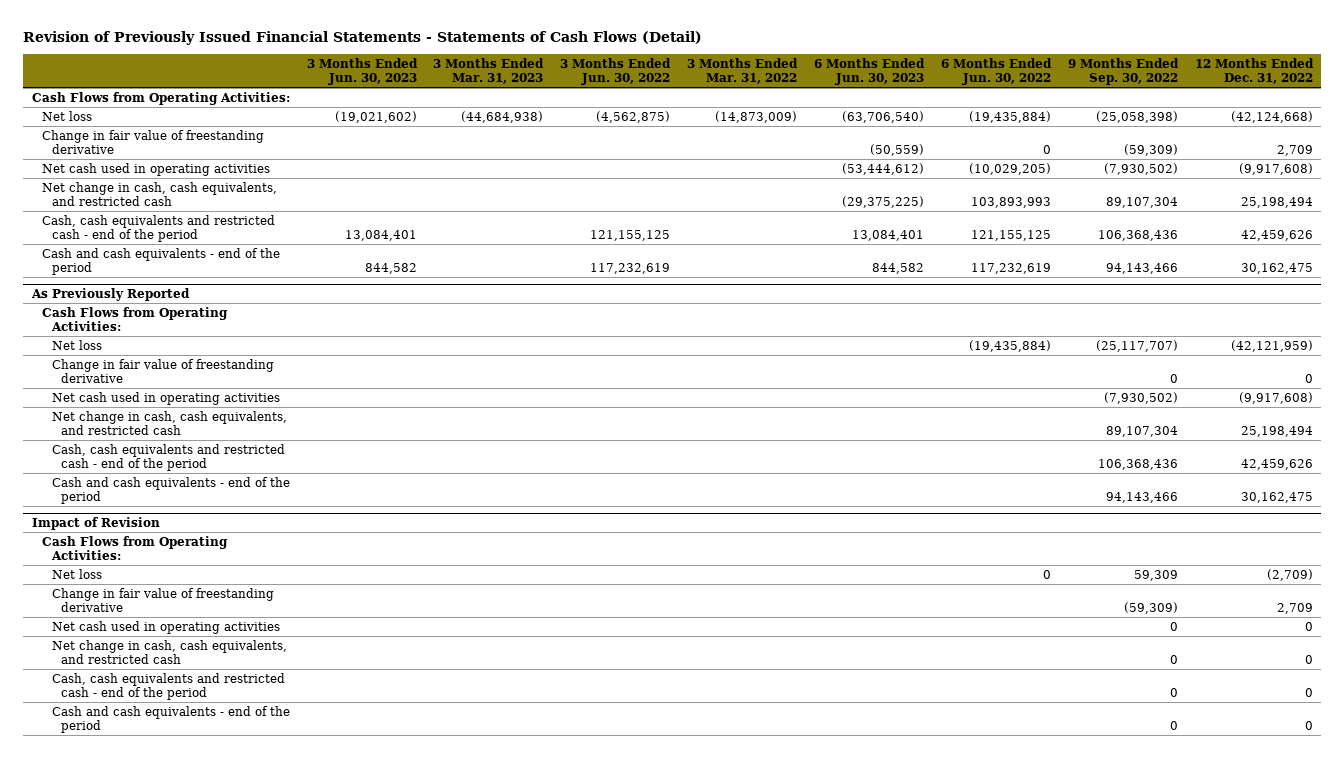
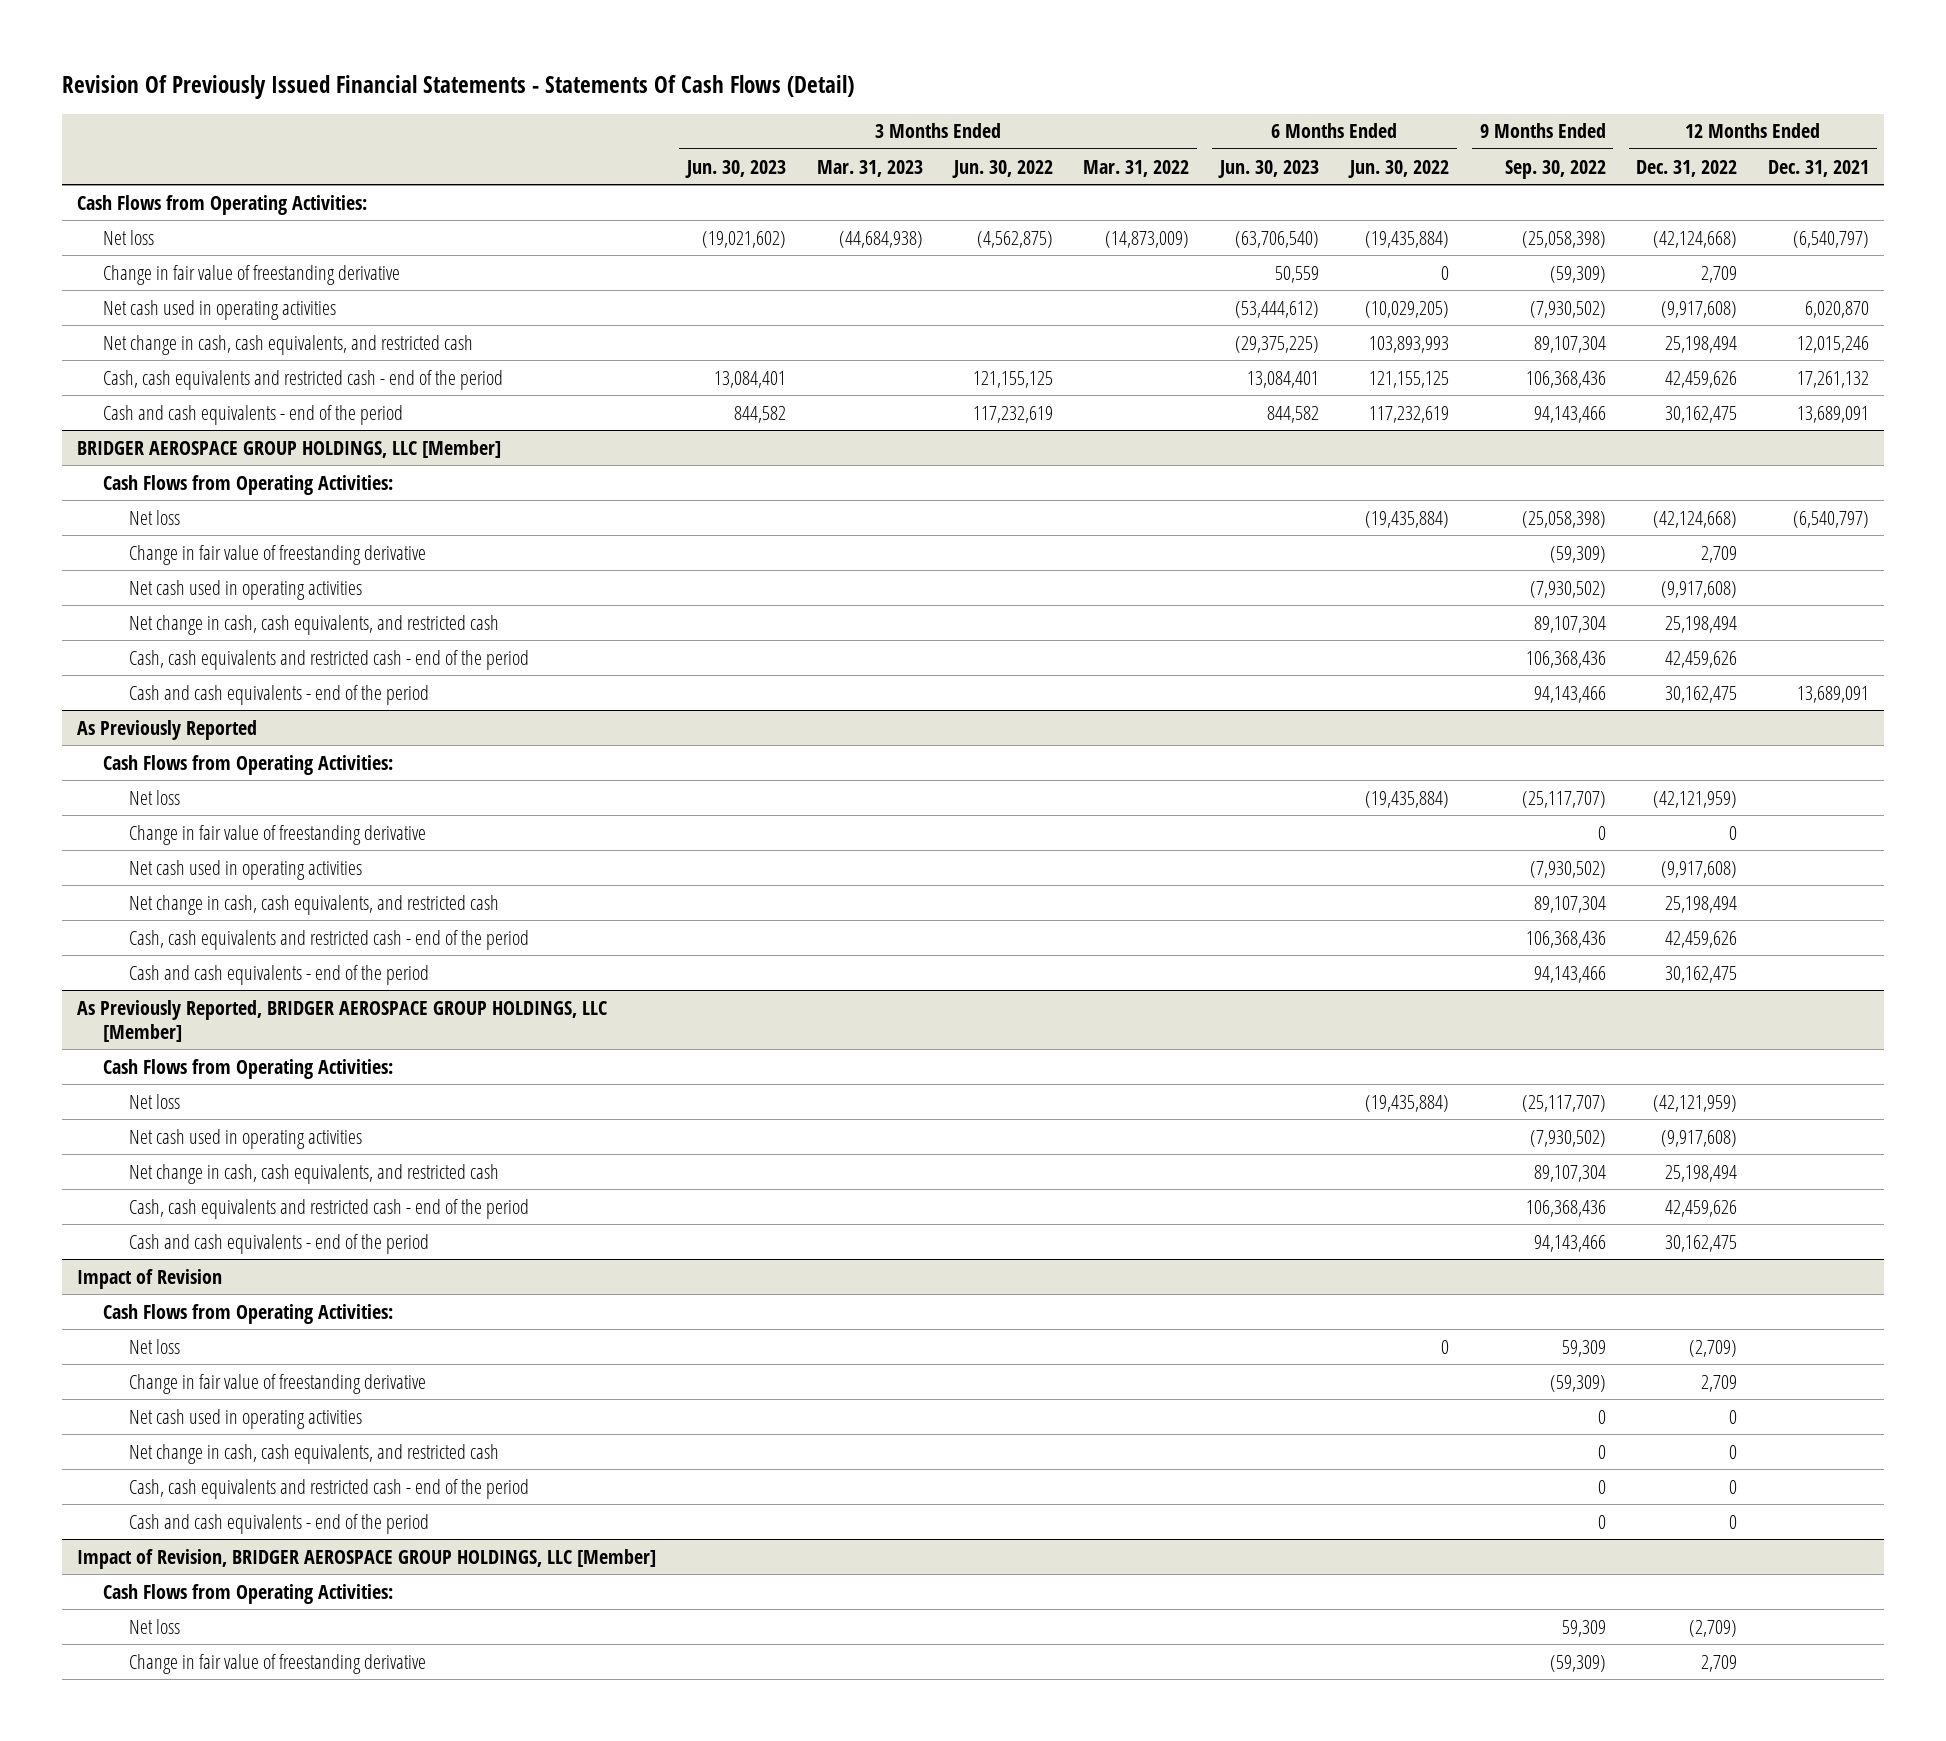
- Revision of Previously Issued Financial Statements - Statements of Cash Flows (Detail)
+ Revision Of Previously Issued Financial Statements - Statements Of Cash Flows (Detail)
- | 3 Months Ended Jun. 30, 2023 | 3 Months Ended Mar. 31, 2023 | 3 Months Ended Jun. 30, 2022 | 3 Months Ended Mar. 31, 2022 | 6 Months Ended Jun. 30, 2023 | 6 Months Ended Jun. 30, 2022 | 9 Months Ended Sep. 30, 2022 | 12 Months Ended Dec. 31, 2022
+ | 3 Months Ended Jun. 30, 2023 | 3 Months Ended Mar. 31, 2023 | 3 Months Ended Jun. 30, 2022 | 3 Months Ended Mar. 31, 2022 | 6 Months Ended Jun. 30, 2023 | 6 Months Ended Jun. 30, 2022 | 9 Months Ended Sep. 30, 2022 | 12 Months Ended Dec. 31, 2022 | 12 Months Ended Dec. 31, 2021
- Change in fair value of freestanding derivative | | | | | (50,559) | 0 | (59,309) | 2,709
+ Change in fair value of freestanding derivative | | | | | 50,559 | 0 | (59,309) | 2,709 |
+ BRIDGER AEROSPACE GROUP HOLDINGS, LLC [Member]
+ Cash Flows from Operating Activities:
+ Net loss | | | | | | (19,435,884) | (25,058,398) | (42,124,668) | (6,540,797)
+ Change in fair value of freestanding derivative | | | | | | | (59,309) | 2,709 |
+ Net cash used in operating activities | | | | | | | (7,930,502) | (9,917,608) |
+ Net change in cash, cash equivalents, and restricted cash | | | | | | | 89,107,304 | 25,198,494 |
+ Cash, cash equivalents and restricted cash - end of the period | | | | | | | 106,368,436 | 42,459,626 |
+ Cash and cash equivalents - end of the period | | | | | | | 94,143,466 | 30,162,475 | 13,689,091
+ As Previously Reported, BRIDGER AEROSPACE GROUP HOLDINGS, LLC [Member]
+ Cash Flows from Operating Activities:
+ Net loss | | | | | | (19,435,884) | (25,117,707) | (42,121,959) |
+ Net cash used in operating activities | | | | | | | (7,930,502) | (9,917,608) |
+ Net change in cash, cash equivalents, and restricted cash | | | | | | | 89,107,304 | 25,198,494 |
+ Cash, cash equivalents and restricted cash - end of the period | | | | | | | 106,368,436 | 42,459,626 |
+ Cash and cash equivalents - end of the period | | | | | | | 94,143,466 | 30,162,475 |
+ Impact of Revision, BRIDGER AEROSPACE GROUP HOLDINGS, LLC [Member]
+ Cash Flows from Operating Activities:
+ Net loss | | | | | | | 59,309 | (2,709) |
+ Change in fair value of freestanding derivative | | | | | | | (59,309) | 2,709 |

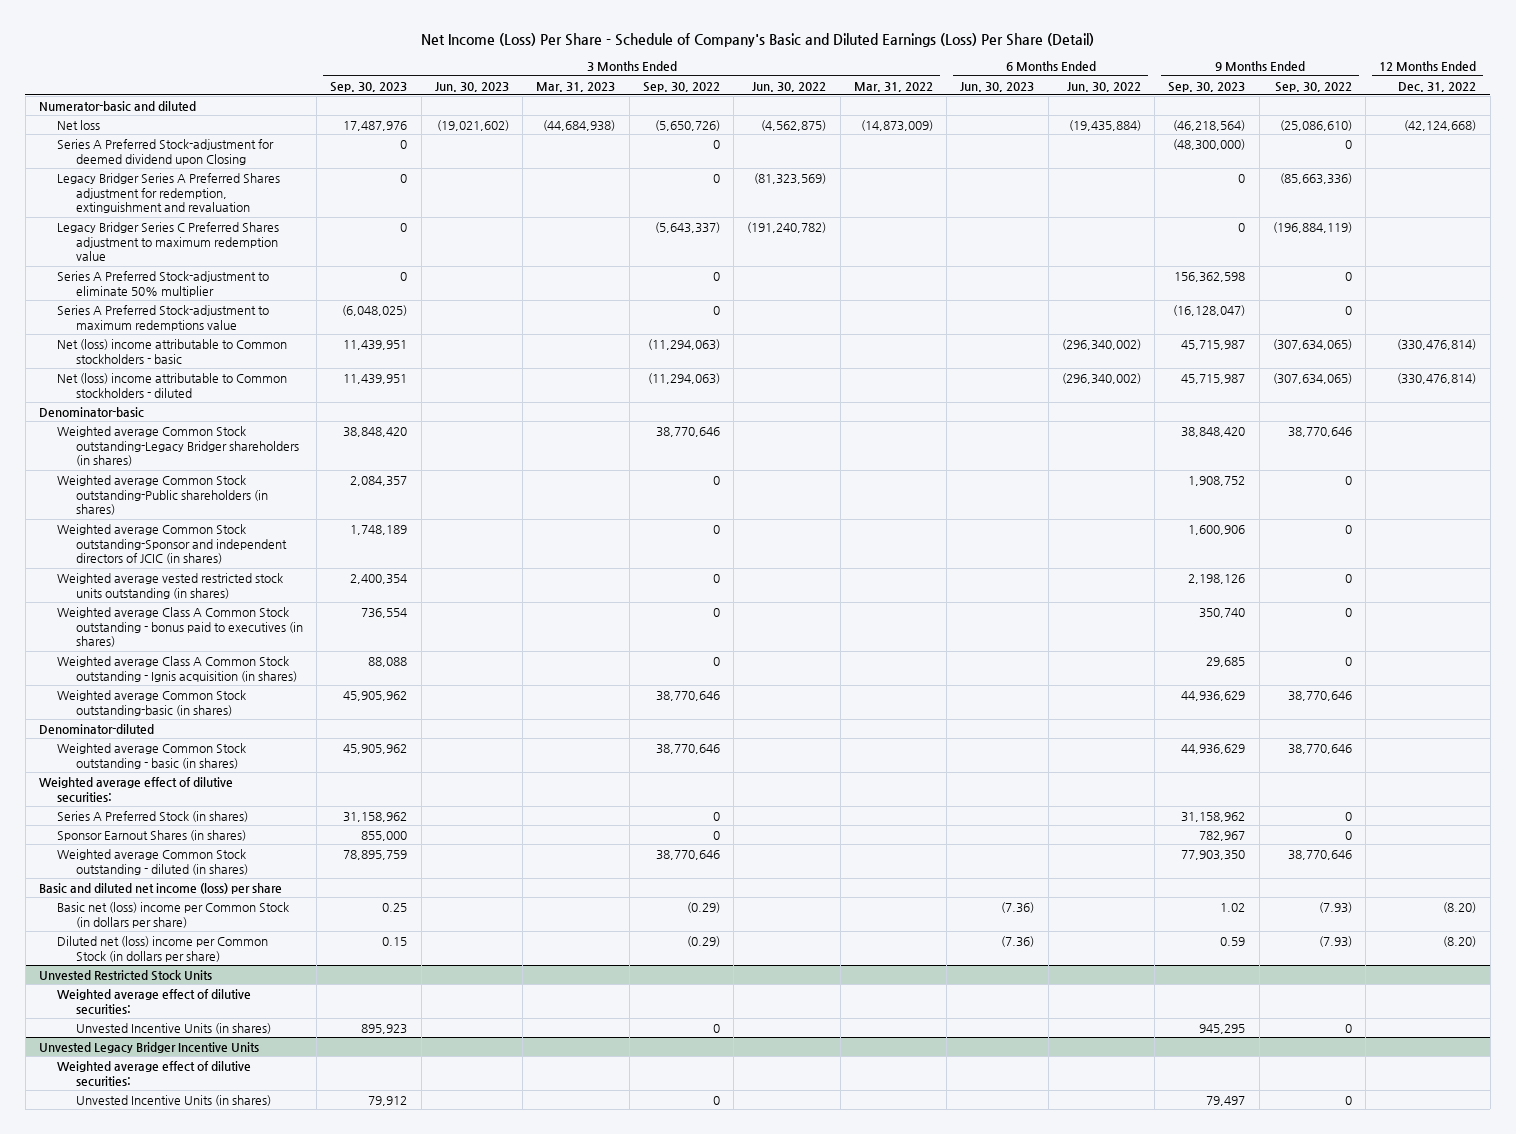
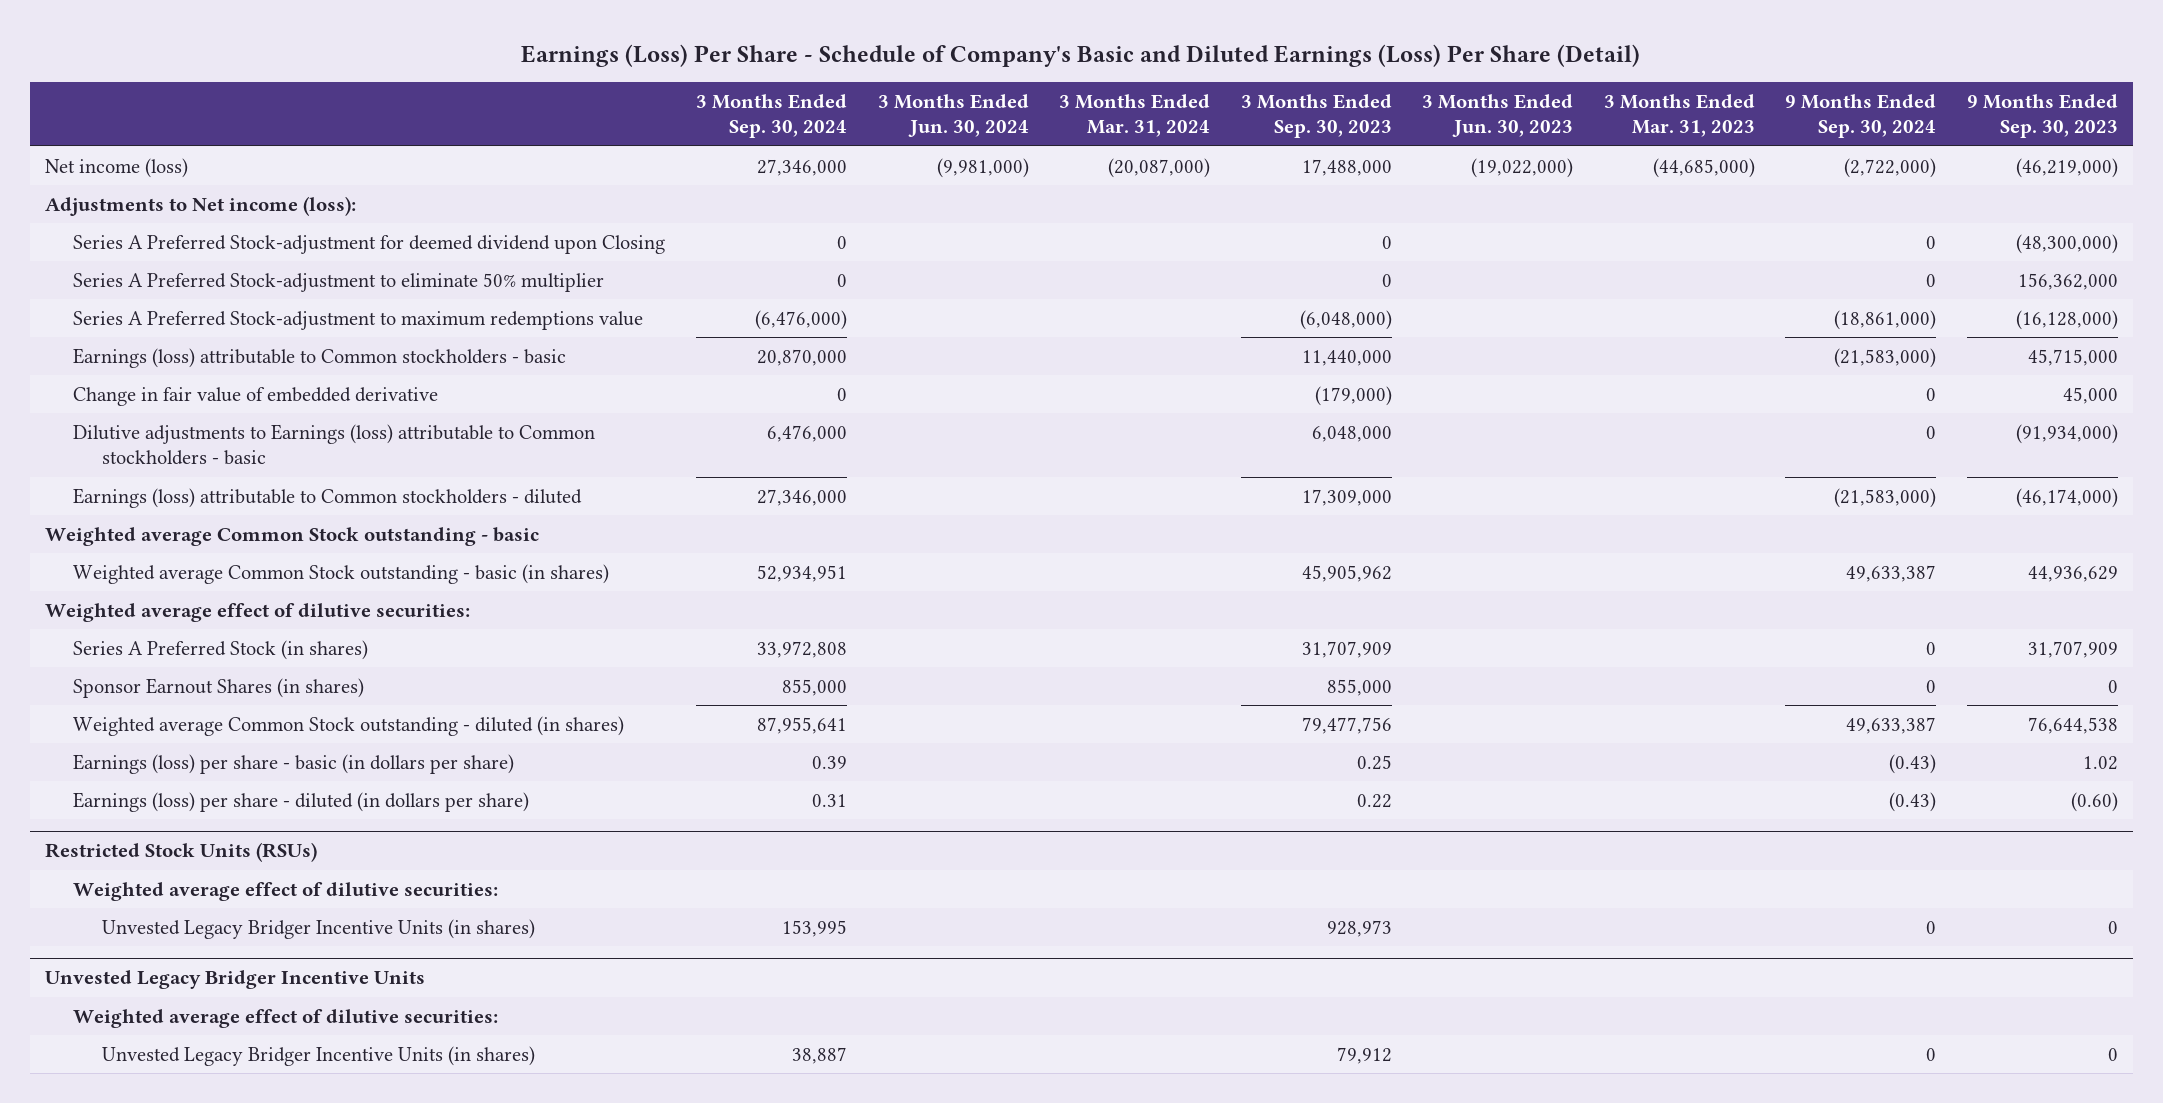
- Net Income (Loss) Per Share - Schedule of Company's Basic and Diluted Earnings (Loss) Per Share (Detail)
+ Earnings (Loss) Per Share - Schedule of Company's Basic and Diluted Earnings (Loss) Per Share (Detail)
- | 3 Months Ended Sep. 30, 2023 | 3 Months Ended Jun. 30, 2023 | 3 Months Ended Mar. 31, 2023 | 3 Months Ended Sep. 30, 2022 | 3 Months Ended Jun. 30, 2022 | 3 Months Ended Mar. 31, 2022 | 6 Months Ended Jun. 30, 2023 | 6 Months Ended Jun. 30, 2022 | 9 Months Ended Sep. 30, 2023 | 9 Months Ended Sep. 30, 2022 | 12 Months Ended Dec. 31, 2022
+ | 3 Months Ended Sep. 30, 2024 | 3 Months Ended Jun. 30, 2024 | 3 Months Ended Mar. 31, 2024 | 3 Months Ended Sep. 30, 2023 | 3 Months Ended Jun. 30, 2023 | 3 Months Ended Mar. 31, 2023 | 9 Months Ended Sep. 30, 2024 | 9 Months Ended Sep. 30, 2023
- Numerator-basic and diluted
- Net loss | 17,487,976 | (19,021,602) | (44,684,938) | (5,650,726) | (4,562,875) | (14,873,009) | | (19,435,884) | (46,218,564) | (25,086,610) | (42,124,668)
+ Net income (loss) | 27,346,000 | (9,981,000) | (20,087,000) | 17,488,000 | (19,022,000) | (44,685,000) | (2,722,000) | (46,219,000)
+ Adjustments to Net income (loss):
- Legacy Bridger Series A Preferred Shares adjustment for redemption, extinguishment and revaluation | 0 | | | 0 | (81,323,569) | | | | 0 | (85,663,336) |
- Legacy Bridger Series C Preferred Shares adjustment to maximum redemption value | 0 | | | (5,643,337) | (191,240,782) | | | | 0 | (196,884,119) |
- Series A Preferred Stock-adjustment to eliminate 50% multiplier | 0 | | | 0 | | | | | 156,362,598 | 0 |
- Series A Preferred Stock-adjustment to maximum redemptions value | (6,048,025) | | | 0 | | | | | (16,128,047) | 0 |
- Net (loss) income attributable to Common stockholders - basic | 11,439,951 | | | (11,294,063) | | | | (296,340,002) | 45,715,987 | (307,634,065) | (330,476,814)
- Net (loss) income attributable to Common stockholders - diluted | 11,439,951 | | | (11,294,063) | | | | (296,340,002) | 45,715,987 | (307,634,065) | (330,476,814)
- Denominator-basic
- Weighted average Common Stock outstanding-Legacy Bridger shareholders (in shares) | 38,848,420 | | | 38,770,646 | | | | | 38,848,420 | 38,770,646 |
- Weighted average Common Stock outstanding-Public shareholders (in shares) | 2,084,357 | | | 0 | | | | | 1,908,752 | 0 |
- Weighted average Common Stock outstanding-Sponsor and independent directors of JCIC (in shares) | 1,748,189 | | | 0 | | | | | 1,600,906 | 0 |
- Weighted average vested restricted stock units outstanding (in shares) | 2,400,354 | | | 0 | | | | | 2,198,126 | 0 |
- Weighted average Class A Common Stock outstanding - bonus paid to executives (in shares) | 736,554 | | | 0 | | | | | 350,740 | 0 |
- Weighted average Class A Common Stock outstanding - Ignis acquisition (in shares) | 88,088 | | | 0 | | | | | 29,685 | 0 |
- Weighted average Common Stock outstanding-basic (in shares) | 45,905,962 | | | 38,770,646 | | | | | 44,936,629 | 38,770,646 |
- Denominator-diluted
+ Series A Preferred Stock-adjustment to eliminate 50% multiplier | 0 | | | 0 | | | 0 | 156,362,000
+ Series A Preferred Stock-adjustment to maximum redemptions value | (6,476,000) | | | (6,048,000) | | | (18,861,000) | (16,128,000)
+ Earnings (loss) attributable to Common stockholders - basic | 20,870,000 | | | 11,440,000 | | | (21,583,000) | 45,715,000
+ Change in fair value of embedded derivative | 0 | | | (179,000) | | | 0 | 45,000
+ Dilutive adjustments to Earnings (loss) attributable to Common stockholders - basic | 6,476,000 | | | 6,048,000 | | | 0 | (91,934,000)
+ Earnings (loss) attributable to Common stockholders - diluted | 27,346,000 | | | 17,309,000 | | | (21,583,000) | (46,174,000)
+ Weighted average Common Stock outstanding - basic
- Series A Preferred Stock (in shares) | 31,158,962 | | | 0 | | | | | 31,158,962 | 0 |
- Sponsor Earnout Shares (in shares) | 855,000 | | | 0 | | | | | 782,967 | 0 |
- Weighted average Common Stock outstanding - diluted (in shares) | 78,895,759 | | | 38,770,646 | | | | | 77,903,350 | 38,770,646 |
- Basic and diluted net income (loss) per share
- Basic net (loss) income per Common Stock (in dollars per share) | 0.25 | | | (0.29) | | | (7.36) | | 1.02 | (7.93) | (8.20)
- Diluted net (loss) income per Common Stock (in dollars per share) | 0.15 | | | (0.29) | | | (7.36) | | 0.59 | (7.93) | (8.20)
- Unvested Restricted Stock Units
+ Series A Preferred Stock (in shares) | 33,972,808 | | | 31,707,909 | | | 0 | 31,707,909
+ Sponsor Earnout Shares (in shares) | 855,000 | | | 855,000 | | | 0 | 0
+ Weighted average Common Stock outstanding - diluted (in shares) | 87,955,641 | | | 79,477,756 | | | 49,633,387 | 76,644,538
+ Earnings (loss) per share - basic (in dollars per share) | 0.39 | | | 0.25 | | | (0.43) | 1.02
+ Earnings (loss) per share - diluted (in dollars per share) | 0.31 | | | 0.22 | | | (0.43) | (0.60)
+ Restricted Stock Units (RSUs)
- Unvested Incentive Units (in shares) | 895,923 | | | 0 | | | | | 945,295 | 0 |
+ Unvested Legacy Bridger Incentive Units (in shares) | 153,995 | | | 928,973 | | | 0 | 0
@ Unvested Legacy Bridger Incentive Units
- Unvested Incentive Units (in shares) | 79,912 | | | 0 | | | | | 79,497 | 0 |
+ Unvested Legacy Bridger Incentive Units (in shares) | 38,887 | | | 79,912 | | | 0 | 0

